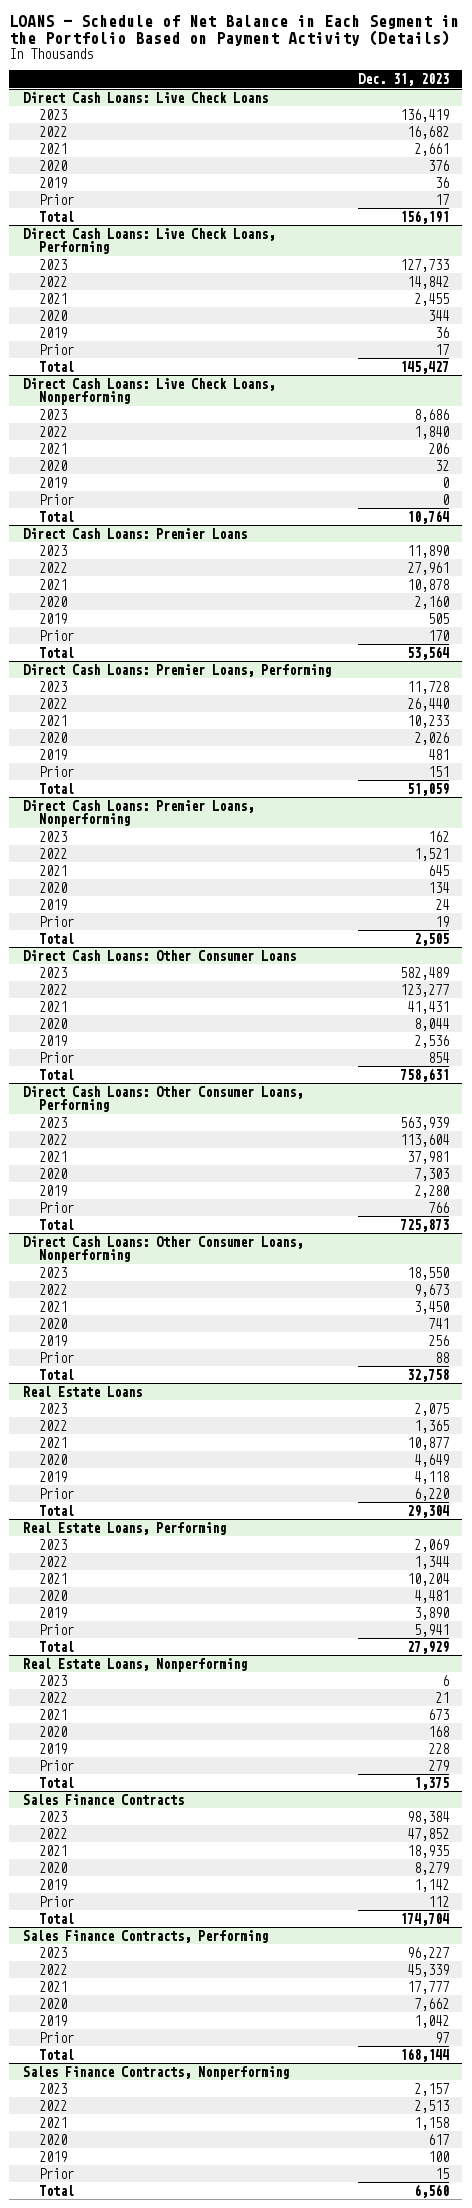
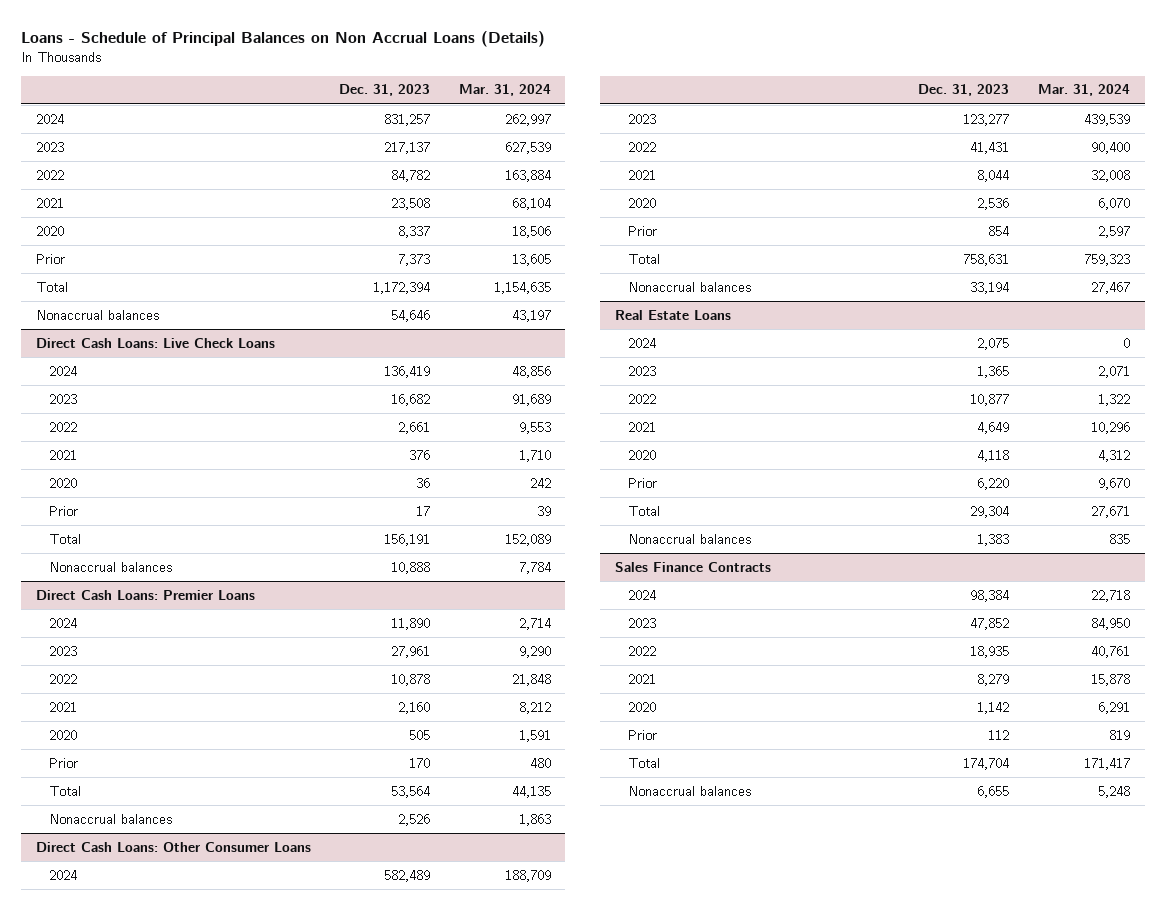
- LOANS - Schedule of Net Balance in Each Segment in the Portfolio Based on Payment Activity (Details)
+ Loans - Schedule of Principal Balances on Non Accrual Loans (Details)
- | Dec. 31, 2023
+ | Dec. 31, 2023 | Mar. 31, 2024
+ 2024 | 831,257 | 262,997
+ 2023 | 217,137 | 627,539
+ 2022 | 84,782 | 163,884
+ 2021 | 23,508 | 68,104
+ 2020 | 8,337 | 18,506
+ Prior | 7,373 | 13,605
+ Total | 1,172,394 | 1,154,635
+ Nonaccrual balances | 54,646 | 43,197
@ Direct Cash Loans: Live Check Loans
- 2023 | 136,419
- 2022 | 16,682
- 2021 | 2,661
- 2020 | 376
- 2019 | 36
+ 2024 | 136,419 | 48,856
+ 2023 | 16,682 | 91,689
+ 2022 | 2,661 | 9,553
+ 2021 | 376 | 1,710
+ 2020 | 36 | 242
- Direct Cash Loans: Live Check Loans, Performing
- 2023 | 127,733
- 2022 | 14,842
- 2021 | 2,455
- 2020 | 344
- 2019 | 36
- Prior | 17
- Total | 145,427
- Direct Cash Loans: Live Check Loans, Nonperforming
- 2023 | 8,686
- 2022 | 1,840
- 2021 | 206
- 2020 | 32
- 2019 | 0
- Prior | 0
- Total | 10,764
@ Direct Cash Loans: Live Check Loans
+ Nonaccrual balances | 10,888 | 7,784
@ Direct Cash Loans: Premier Loans
- 2023 | 11,890
- 2022 | 27,961
- 2021 | 10,878
- 2020 | 2,160
- 2019 | 505
+ 2024 | 11,890 | 2,714
+ 2023 | 27,961 | 9,290
+ 2022 | 10,878 | 21,848
+ 2021 | 2,160 | 8,212
+ 2020 | 505 | 1,591
- Direct Cash Loans: Premier Loans, Performing
- 2023 | 11,728
- 2022 | 26,440
- 2021 | 10,233
- 2020 | 2,026
- 2019 | 481
- Prior | 151
- Total | 51,059
- Direct Cash Loans: Premier Loans, Nonperforming
- 2023 | 162
- 2022 | 1,521
- 2021 | 645
- 2020 | 134
- 2019 | 24
- Prior | 19
- Total | 2,505
@ Direct Cash Loans: Premier Loans
+ Nonaccrual balances | 2,526 | 1,863
@ Direct Cash Loans: Other Consumer Loans
- 2023 | 582,489
- 2022 | 123,277
- 2021 | 41,431
- 2020 | 8,044
- 2019 | 2,536
+ 2024 | 582,489 | 188,709
+ 2023 | 123,277 | 439,539
+ 2022 | 41,431 | 90,400
+ 2021 | 8,044 | 32,008
+ 2020 | 2,536 | 6,070
- Direct Cash Loans: Other Consumer Loans, Performing
- 2023 | 563,939
- 2022 | 113,604
- 2021 | 37,981
- 2020 | 7,303
- 2019 | 2,280
- Prior | 766
- Total | 725,873
- Direct Cash Loans: Other Consumer Loans, Nonperforming
- 2023 | 18,550
- 2022 | 9,673
- 2021 | 3,450
- 2020 | 741
- 2019 | 256
- Prior | 88
- Total | 32,758
@ Direct Cash Loans: Other Consumer Loans
+ Nonaccrual balances | 33,194 | 27,467
@ Real Estate Loans
- 2023 | 2,075
- 2022 | 1,365
- 2021 | 10,877
- 2020 | 4,649
- 2019 | 4,118
+ 2024 | 2,075 | 0
+ 2023 | 1,365 | 2,071
+ 2022 | 10,877 | 1,322
+ 2021 | 4,649 | 10,296
+ 2020 | 4,118 | 4,312
- Real Estate Loans, Performing
- 2023 | 2,069
- 2022 | 1,344
- 2021 | 10,204
- 2020 | 4,481
- 2019 | 3,890
- Prior | 5,941
- Total | 27,929
- Real Estate Loans, Nonperforming
- 2023 | 6
- 2022 | 21
- 2021 | 673
- 2020 | 168
- 2019 | 228
- Prior | 279
- Total | 1,375
@ Real Estate Loans
+ Nonaccrual balances | 1,383 | 835
@ Sales Finance Contracts
- 2023 | 98,384
- 2022 | 47,852
- 2021 | 18,935
- 2020 | 8,279
- 2019 | 1,142
+ 2024 | 98,384 | 22,718
+ 2023 | 47,852 | 84,950
+ 2022 | 18,935 | 40,761
+ 2021 | 8,279 | 15,878
+ 2020 | 1,142 | 6,291
- Sales Finance Contracts, Performing
- 2023 | 96,227
- 2022 | 45,339
- 2021 | 17,777
- 2020 | 7,662
- 2019 | 1,042
- Prior | 97
- Total | 168,144
- Sales Finance Contracts, Nonperforming
- 2023 | 2,157
- 2022 | 2,513
- 2021 | 1,158
- 2020 | 617
- 2019 | 100
- Prior | 15
- Total | 6,560
@ Sales Finance Contracts
+ Nonaccrual balances | 6,655 | 5,248

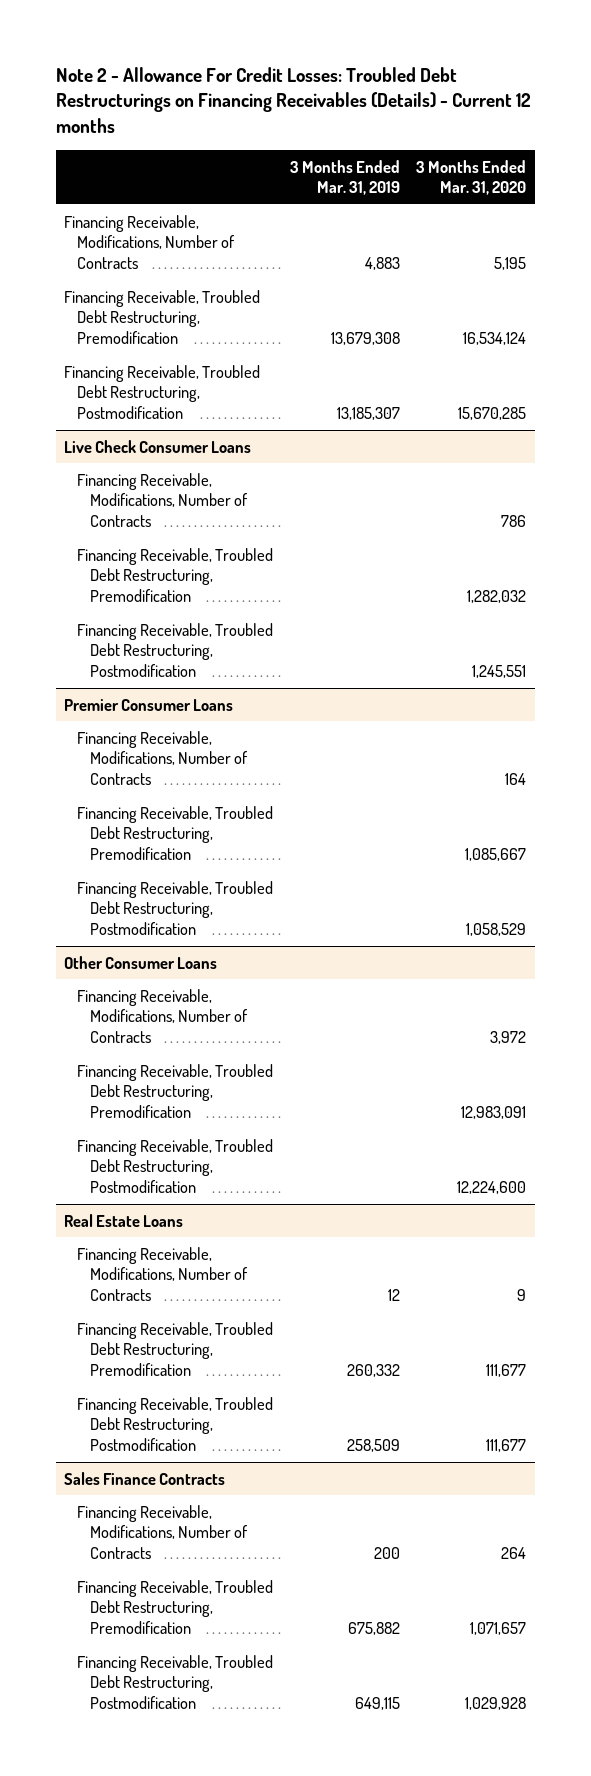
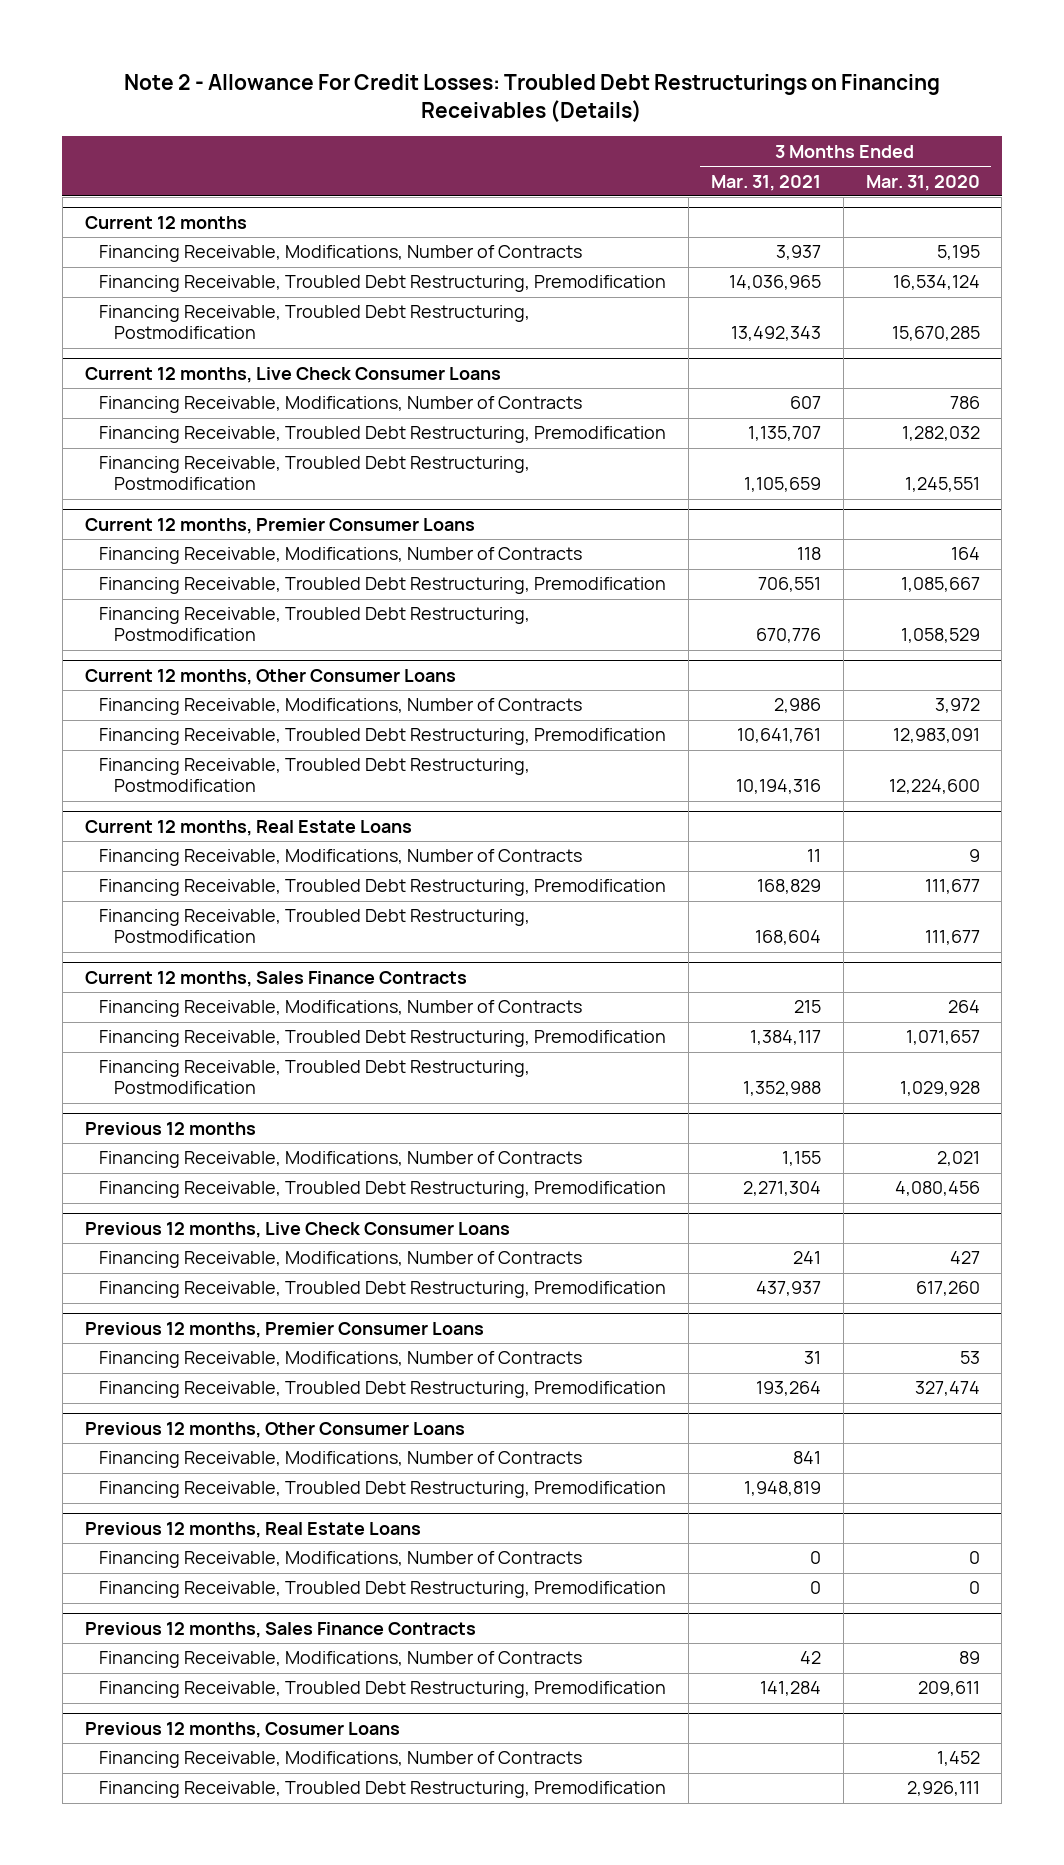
- Note 2 - Allowance For Credit Losses: Troubled Debt Restructurings on Financing Receivables (Details) - Current 12 months
+ Note 2 - Allowance For Credit Losses: Troubled Debt Restructurings on Financing Receivables (Details)
- | 3 Months Ended Mar. 31, 2019 | 3 Months Ended Mar. 31, 2020
+ | 3 Months Ended Mar. 31, 2021 | 3 Months Ended Mar. 31, 2020
+ Current 12 months
- Live Check Consumer Loans
+ Current 12 months, Live Check Consumer Loans
- Premier Consumer Loans
+ Current 12 months, Premier Consumer Loans
- Other Consumer Loans
+ Current 12 months, Other Consumer Loans
- Real Estate Loans
+ Current 12 months, Real Estate Loans
- Sales Finance Contracts
+ Current 12 months, Sales Finance Contracts
+ Previous 12 months
+ Financing Receivable, Modifications, Number of Contracts | 1,155 | 2,021
+ Financing Receivable, Troubled Debt Restructuring, Premodification | 2,271,304 | 4,080,456
+ Previous 12 months, Live Check Consumer Loans
+ Financing Receivable, Modifications, Number of Contracts | 241 | 427
+ Financing Receivable, Troubled Debt Restructuring, Premodification | 437,937 | 617,260
+ Previous 12 months, Premier Consumer Loans
+ Financing Receivable, Modifications, Number of Contracts | 31 | 53
+ Financing Receivable, Troubled Debt Restructuring, Premodification | 193,264 | 327,474
+ Previous 12 months, Other Consumer Loans
+ Financing Receivable, Modifications, Number of Contracts | 841 |
+ Financing Receivable, Troubled Debt Restructuring, Premodification | 1,948,819 |
+ Previous 12 months, Real Estate Loans
+ Financing Receivable, Modifications, Number of Contracts | 0 | 0
+ Financing Receivable, Troubled Debt Restructuring, Premodification | 0 | 0
+ Previous 12 months, Sales Finance Contracts
+ Financing Receivable, Modifications, Number of Contracts | 42 | 89
+ Financing Receivable, Troubled Debt Restructuring, Premodification | 141,284 | 209,611
+ Previous 12 months, Cosumer Loans
+ Financing Receivable, Modifications, Number of Contracts | | 1,452
+ Financing Receivable, Troubled Debt Restructuring, Premodification | | 2,926,111

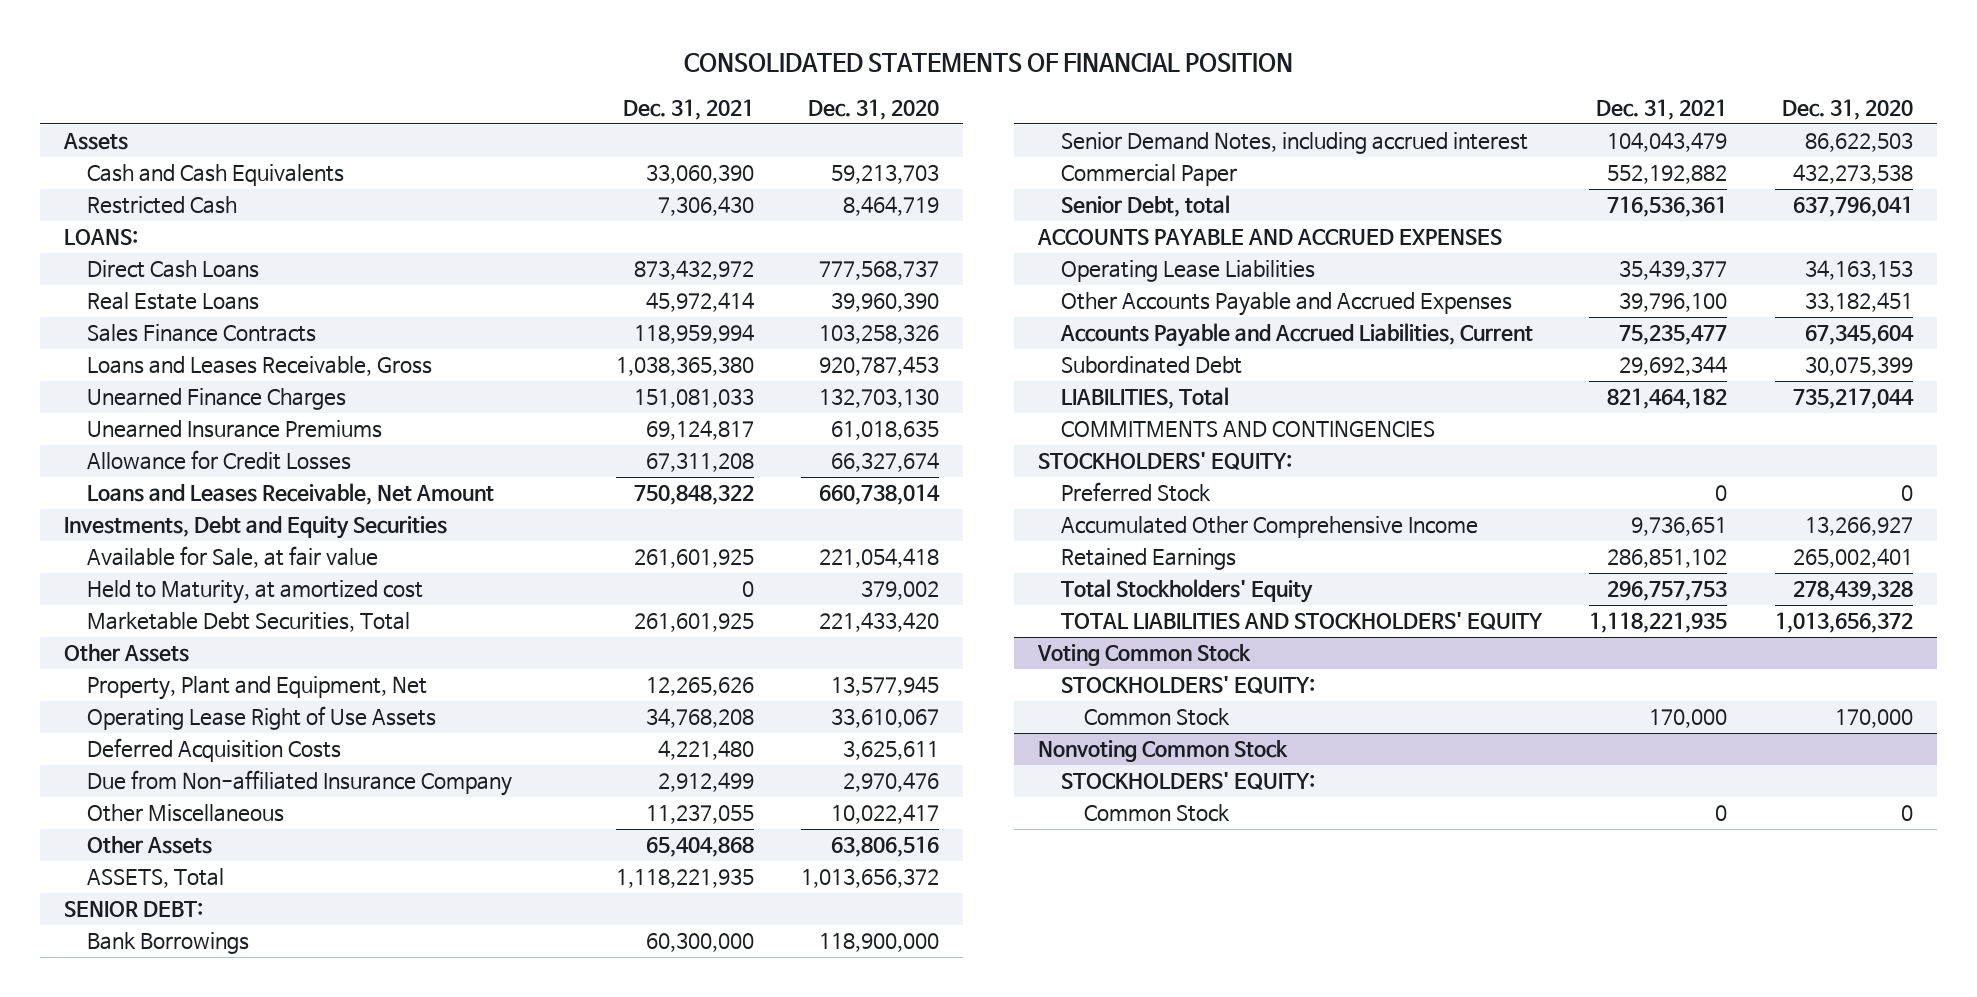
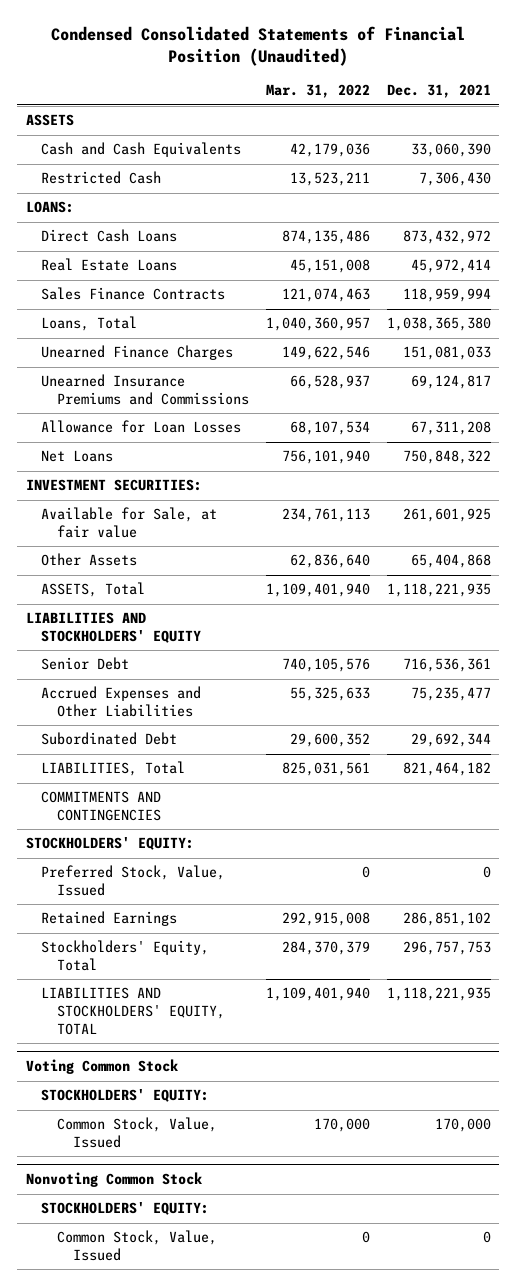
- CONSOLIDATED STATEMENTS OF FINANCIAL POSITION
+ Condensed Consolidated Statements of Financial Position (Unaudited)
- | Dec. 31, 2021 | Dec. 31, 2020
+ | Mar. 31, 2022 | Dec. 31, 2021
- Assets
+ ASSETS
- Loans and Leases Receivable, Gross | 1,038,365,380 | 920,787,453
+ Loans, Total | 1,040,360,957 | 1,038,365,380
- Unearned Insurance Premiums | 69,124,817 | 61,018,635
- Allowance for Credit Losses | 67,311,208 | 66,327,674
- Loans and Leases Receivable, Net Amount | 750,848,322 | 660,738,014
- Investments, Debt and Equity Securities
+ Unearned Insurance Premiums and Commissions | 66,528,937 | 69,124,817
+ Allowance for Loan Losses | 68,107,534 | 67,311,208
+ Net Loans | 756,101,940 | 750,848,322
+ INVESTMENT SECURITIES:
- Held to Maturity, at amortized cost | 0 | 379,002
- Marketable Debt Securities, Total | 261,601,925 | 221,433,420
- Other Assets
- Property, Plant and Equipment, Net | 12,265,626 | 13,577,945
- Operating Lease Right of Use Assets | 34,768,208 | 33,610,067
- Deferred Acquisition Costs | 4,221,480 | 3,625,611
- Due from Non-affiliated Insurance Company | 2,912,499 | 2,970,476
- Other Miscellaneous | 11,237,055 | 10,022,417
- SENIOR DEBT:
- Bank Borrowings | 60,300,000 | 118,900,000
- Senior Demand Notes, including accrued interest | 104,043,479 | 86,622,503
- Commercial Paper | 552,192,882 | 432,273,538
- Senior Debt, total | 716,536,361 | 637,796,041
- ACCOUNTS PAYABLE AND ACCRUED EXPENSES
- Operating Lease Liabilities | 35,439,377 | 34,163,153
- Other Accounts Payable and Accrued Expenses | 39,796,100 | 33,182,451
- Accounts Payable and Accrued Liabilities, Current | 75,235,477 | 67,345,604
+ LIABILITIES AND STOCKHOLDERS' EQUITY
+ Senior Debt | 740,105,576 | 716,536,361
+ Accrued Expenses and Other Liabilities | 55,325,633 | 75,235,477
- Preferred Stock | 0 | 0
- Accumulated Other Comprehensive Income | 9,736,651 | 13,266,927
+ Preferred Stock, Value, Issued | 0 | 0
- Total Stockholders' Equity | 296,757,753 | 278,439,328
- TOTAL LIABILITIES AND STOCKHOLDERS' EQUITY | 1,118,221,935 | 1,013,656,372
+ Stockholders' Equity, Total | 284,370,379 | 296,757,753
+ LIABILITIES AND STOCKHOLDERS' EQUITY, TOTAL | 1,109,401,940 | 1,118,221,935
@ Voting Common Stock
- Common Stock | 170,000 | 170,000
+ Common Stock, Value, Issued | 170,000 | 170,000
@ Nonvoting Common Stock
- Common Stock | 0 | 0
+ Common Stock, Value, Issued | 0 | 0

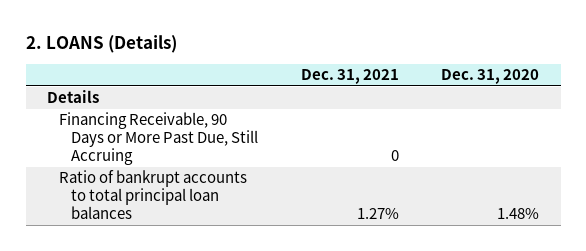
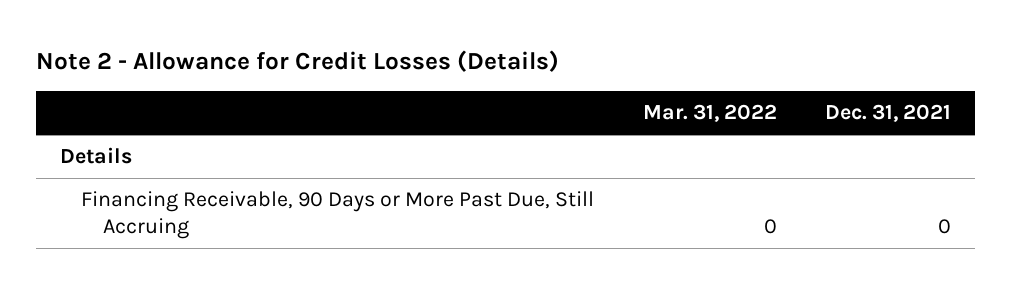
- 2. LOANS (Details)
+ Note 2 - Allowance for Credit Losses (Details)
- | Dec. 31, 2021 | Dec. 31, 2020
+ | Mar. 31, 2022 | Dec. 31, 2021
- Ratio of bankrupt accounts to total principal loan balances | 1.27% | 1.48%

